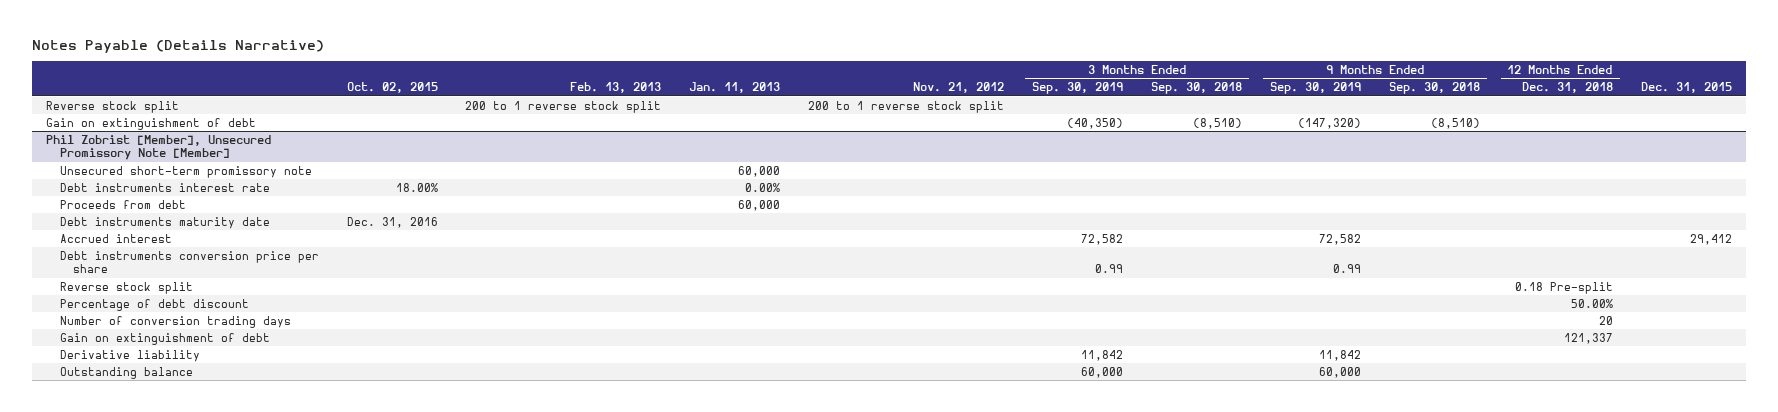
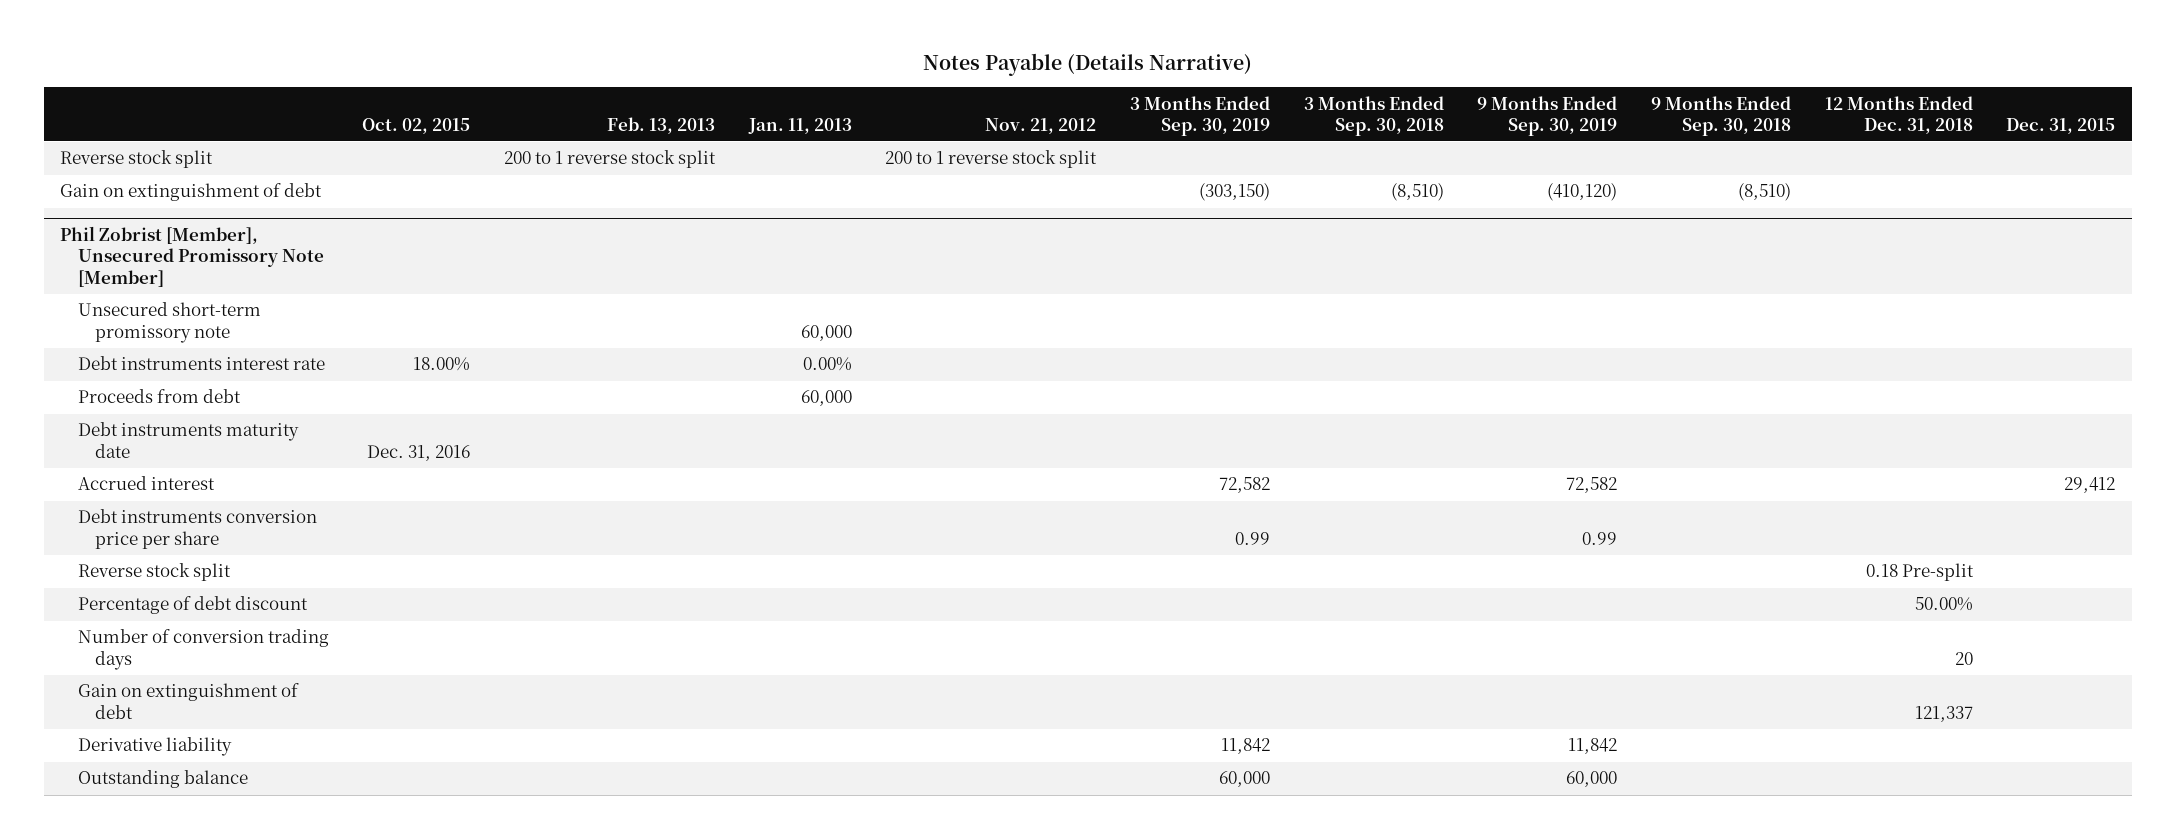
- Gain on extinguishment of debt | | | | | (40,350) | (8,510) | (147,320) | (8,510) | |
+ Gain on extinguishment of debt | | | | | (303,150) | (8,510) | (410,120) | (8,510) | |

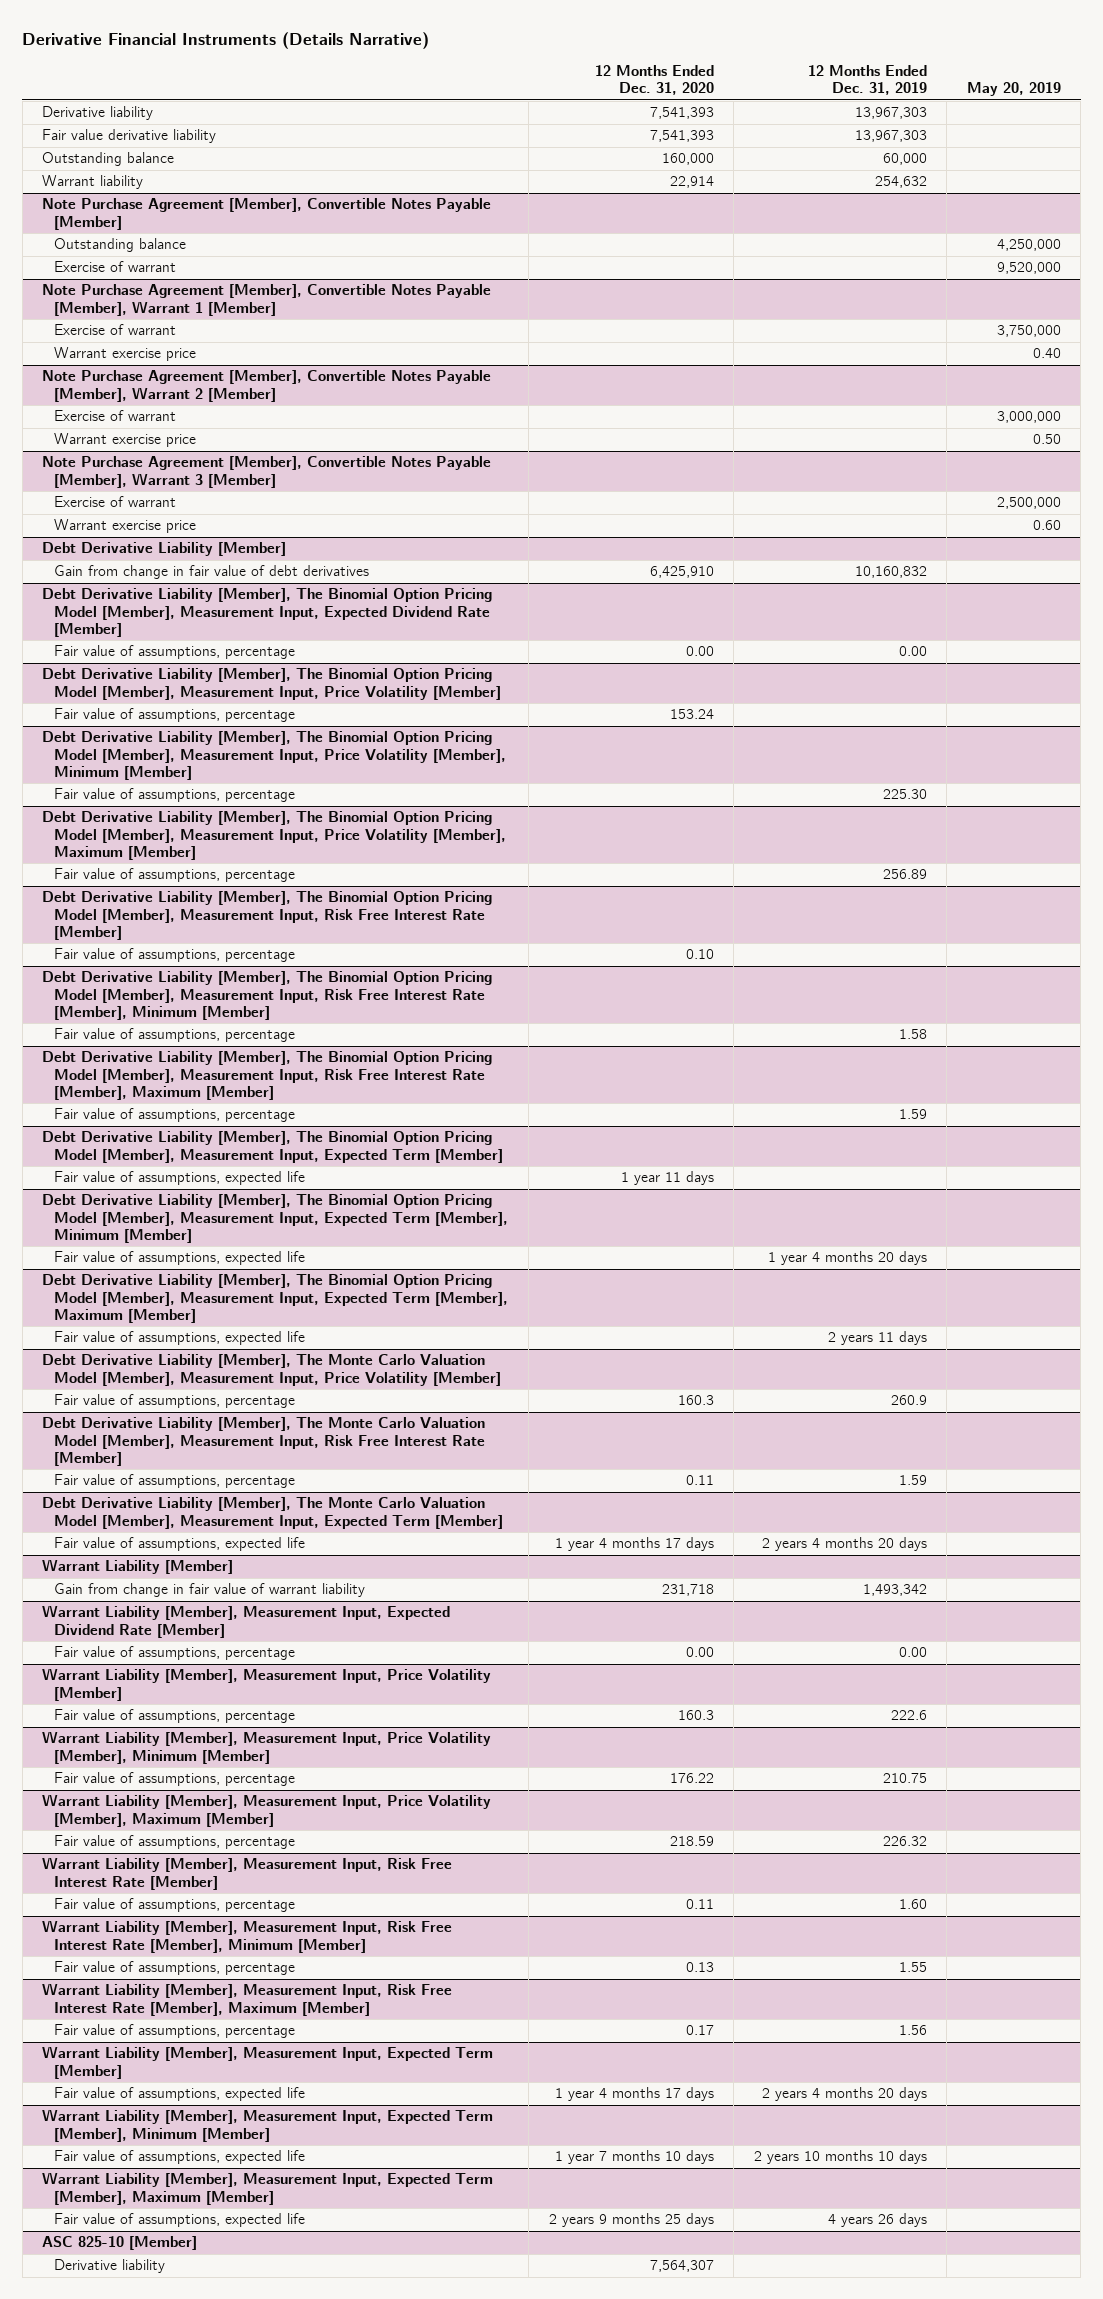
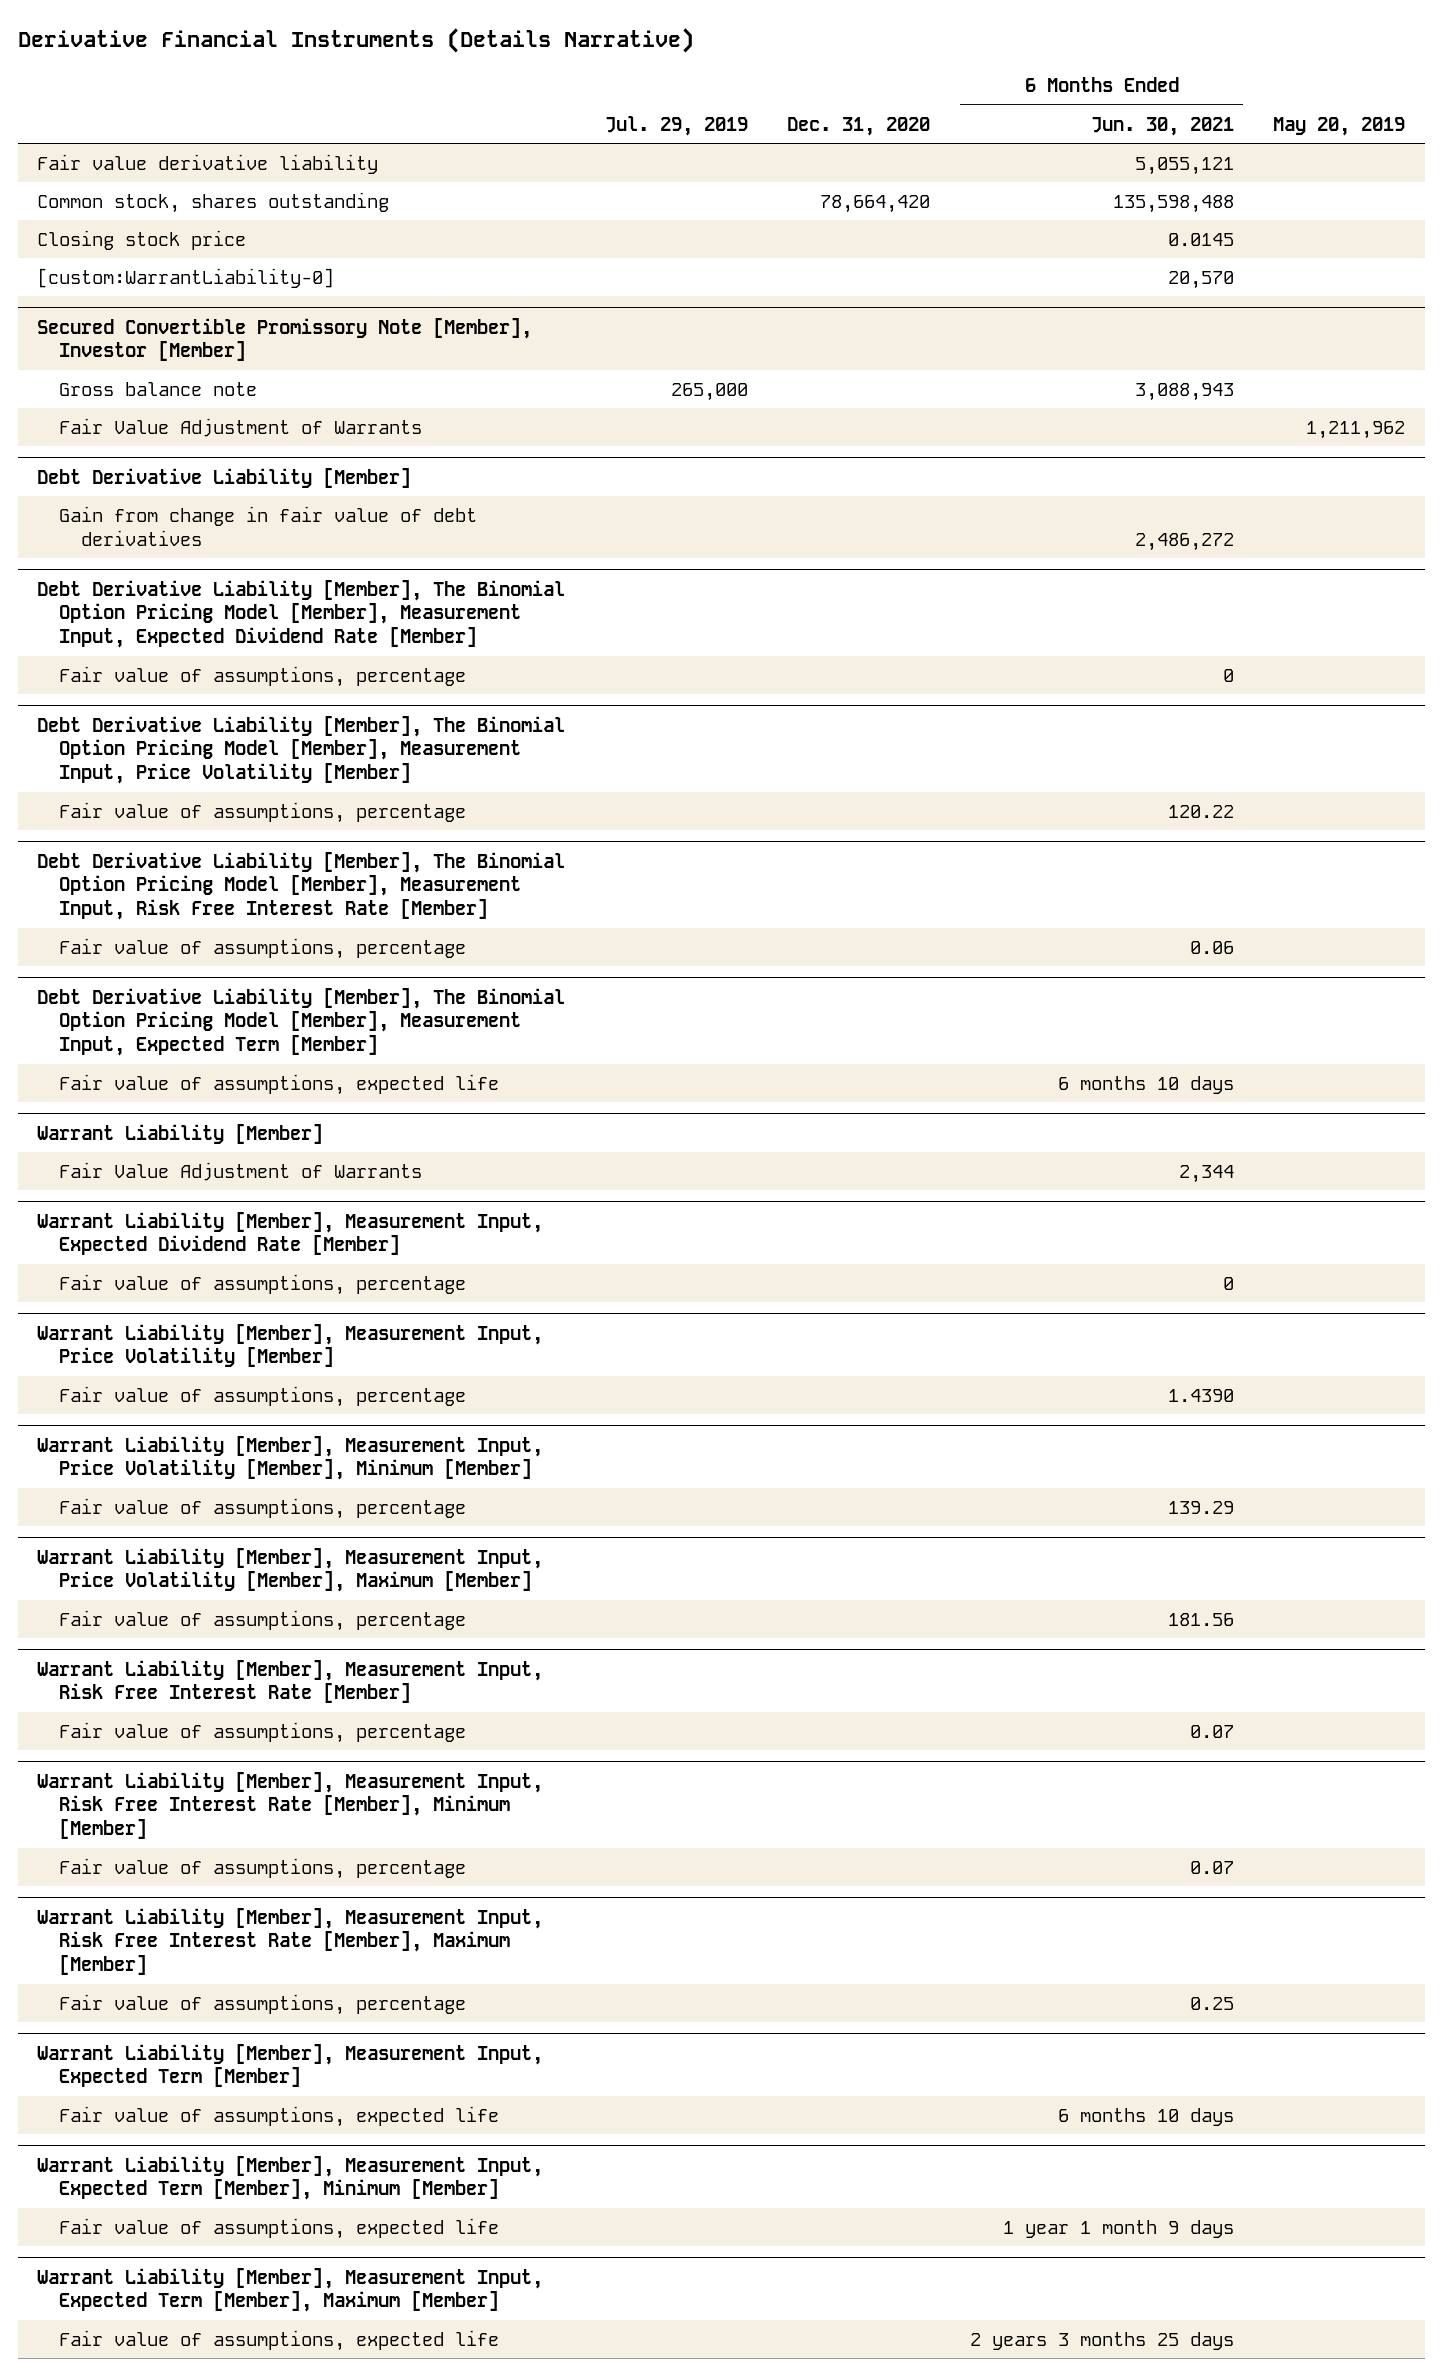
- | 12 Months Ended Dec. 31, 2020 | 12 Months Ended Dec. 31, 2019 | May 20, 2019
+ | Jul. 29, 2019 | Dec. 31, 2020 | 6 Months Ended Jun. 30, 2021 | May 20, 2019
- Derivative liability | 7,541,393 | 13,967,303 |
- Outstanding balance | 160,000 | 60,000 |
- Warrant liability | 22,914 | 254,632 |
- Note Purchase Agreement [Member], Convertible Notes Payable [Member]
- Outstanding balance | | | 4,250,000
- Exercise of warrant | | | 9,520,000
- Note Purchase Agreement [Member], Convertible Notes Payable [Member], Warrant 1 [Member]
- Exercise of warrant | | | 3,750,000
- Warrant exercise price | | | 0.40
- Note Purchase Agreement [Member], Convertible Notes Payable [Member], Warrant 2 [Member]
- Exercise of warrant | | | 3,000,000
- Warrant exercise price | | | 0.50
- Note Purchase Agreement [Member], Convertible Notes Payable [Member], Warrant 3 [Member]
- Exercise of warrant | | | 2,500,000
- Warrant exercise price | | | 0.60
+ Common stock, shares outstanding | | 78,664,420 | 135,598,488 |
+ Closing stock price | | | 0.0145 |
+ [custom:WarrantLiability-0] | | | 20,570 |
+ Secured Convertible Promissory Note [Member], Investor [Member]
+ Gross balance note | 265,000 | | 3,088,943 |
+ Fair Value Adjustment of Warrants | | | | 1,211,962
- Debt Derivative Liability [Member], The Binomial Option Pricing Model [Member], Measurement Input, Price Volatility [Member], Minimum [Member]
- Fair value of assumptions, percentage | | 225.30 |
- Debt Derivative Liability [Member], The Binomial Option Pricing Model [Member], Measurement Input, Price Volatility [Member], Maximum [Member]
- Fair value of assumptions, percentage | | 256.89 |
- Debt Derivative Liability [Member], The Binomial Option Pricing Model [Member], Measurement Input, Risk Free Interest Rate [Member], Minimum [Member]
- Fair value of assumptions, percentage | | 1.58 |
- Debt Derivative Liability [Member], The Binomial Option Pricing Model [Member], Measurement Input, Risk Free Interest Rate [Member], Maximum [Member]
- Fair value of assumptions, percentage | | 1.59 |
- Debt Derivative Liability [Member], The Binomial Option Pricing Model [Member], Measurement Input, Expected Term [Member], Minimum [Member]
- Fair value of assumptions, expected life | | 1 year 4 months 20 days |
- Debt Derivative Liability [Member], The Binomial Option Pricing Model [Member], Measurement Input, Expected Term [Member], Maximum [Member]
- Fair value of assumptions, expected life | | 2 years 11 days |
- Debt Derivative Liability [Member], The Monte Carlo Valuation Model [Member], Measurement Input, Price Volatility [Member]
- Fair value of assumptions, percentage | 160.3 | 260.9 |
- Debt Derivative Liability [Member], The Monte Carlo Valuation Model [Member], Measurement Input, Risk Free Interest Rate [Member]
- Fair value of assumptions, percentage | 0.11 | 1.59 |
- Debt Derivative Liability [Member], The Monte Carlo Valuation Model [Member], Measurement Input, Expected Term [Member]
- Fair value of assumptions, expected life | 1 year 4 months 17 days | 2 years 4 months 20 days |
@ Warrant Liability [Member]
- Gain from change in fair value of warrant liability | 231,718 | 1,493,342 |
+ Fair Value Adjustment of Warrants | | | 2,344 |
- ASC 825-10 [Member]
- Derivative liability | 7,564,307 | |

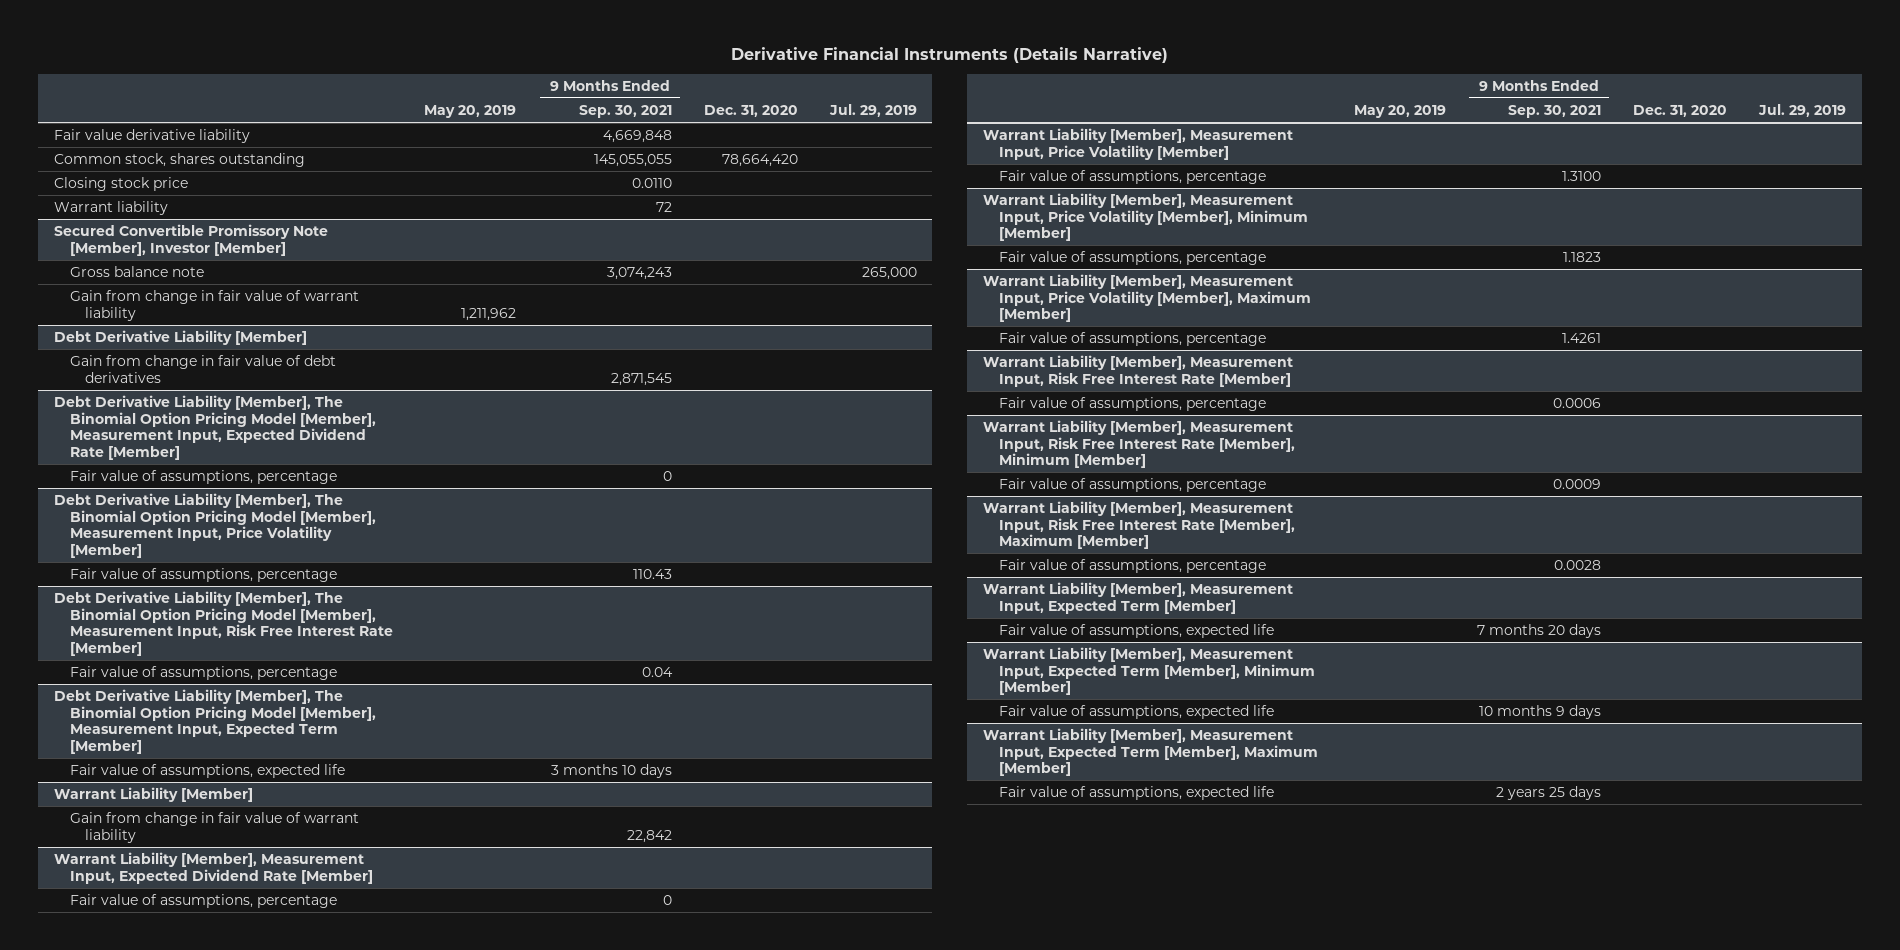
- | Jul. 29, 2019 | Dec. 31, 2020 | 6 Months Ended Jun. 30, 2021 | May 20, 2019
+ | May 20, 2019 | 9 Months Ended Sep. 30, 2021 | Dec. 31, 2020 | Jul. 29, 2019
- [custom:WarrantLiability-0] | | | 20,570 |
+ Warrant liability | | 72 | |
@ Secured Convertible Promissory Note [Member], Investor [Member]
- Fair Value Adjustment of Warrants | | | | 1,211,962
+ Gain from change in fair value of warrant liability | 1,211,962 | | |
@ Warrant Liability [Member]
- Fair Value Adjustment of Warrants | | | 2,344 |
+ Gain from change in fair value of warrant liability | | 22,842 | |

